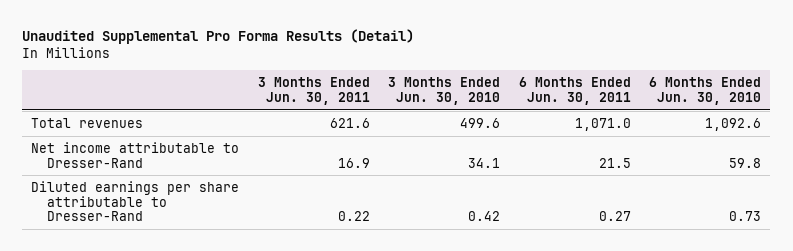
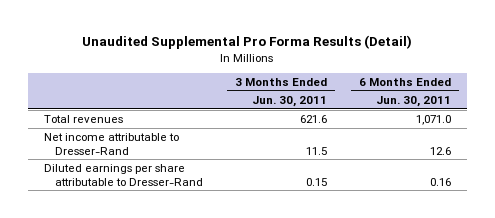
- | 3 Months Ended Jun. 30, 2011 | 3 Months Ended Jun. 30, 2010 | 6 Months Ended Jun. 30, 2011 | 6 Months Ended Jun. 30, 2010
+ | 3 Months Ended Jun. 30, 2011 | 6 Months Ended Jun. 30, 2011
- Net income attributable to Dresser-Rand | 16.9 | 34.1 | 21.5 | 59.8
- Diluted earnings per share attributable to Dresser-Rand | 0.22 | 0.42 | 0.27 | 0.73
+ Net income attributable to Dresser-Rand | 11.5 | 12.6
+ Diluted earnings per share attributable to Dresser-Rand | 0.15 | 0.16

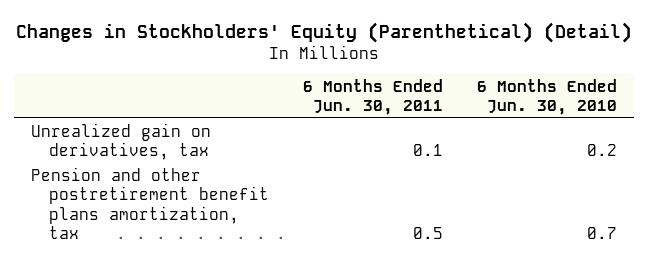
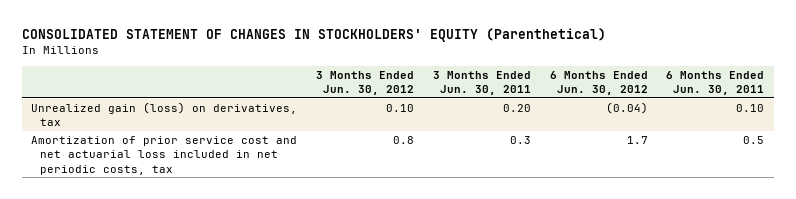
- Changes in Stockholders' Equity (Parenthetical) (Detail)
+ CONSOLIDATED STATEMENT OF CHANGES IN STOCKHOLDERS' EQUITY (Parenthetical)
- | 6 Months Ended Jun. 30, 2011 | 6 Months Ended Jun. 30, 2010
+ | 3 Months Ended Jun. 30, 2012 | 3 Months Ended Jun. 30, 2011 | 6 Months Ended Jun. 30, 2012 | 6 Months Ended Jun. 30, 2011
- Unrealized gain on derivatives, tax | 0.1 | 0.2
- Pension and other postretirement benefit plans amortization, tax | 0.5 | 0.7
+ Unrealized gain (loss) on derivatives, tax | 0.10 | 0.20 | (0.04) | 0.10
+ Amortization of prior service cost and net actuarial loss included in net periodic costs, tax | 0.8 | 0.3 | 1.7 | 0.5

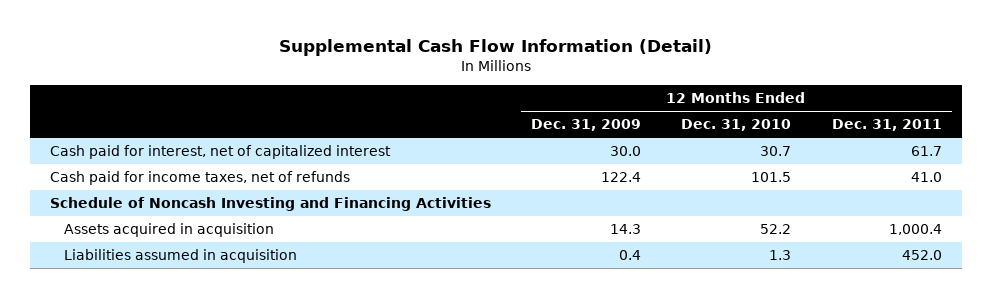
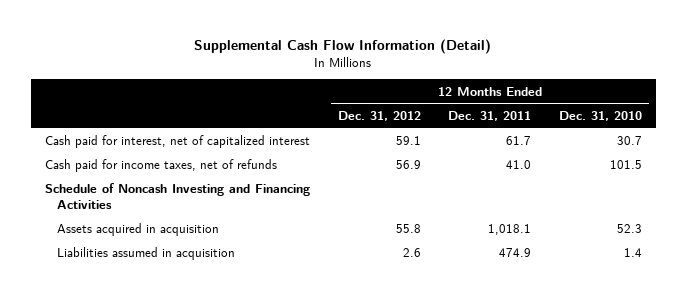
- | 12 Months Ended Dec. 31, 2009 | 12 Months Ended Dec. 31, 2010 | 12 Months Ended Dec. 31, 2011
+ | 12 Months Ended Dec. 31, 2012 | 12 Months Ended Dec. 31, 2011 | 12 Months Ended Dec. 31, 2010
- Assets acquired in acquisition | 14.3 | 52.2 | 1,000.4
- Liabilities assumed in acquisition | 0.4 | 1.3 | 452.0
+ Assets acquired in acquisition | 55.8 | 1,018.1 | 52.3
+ Liabilities assumed in acquisition | 2.6 | 474.9 | 1.4

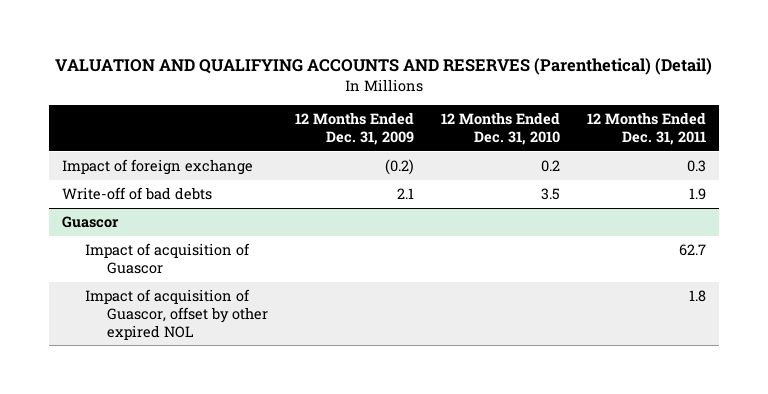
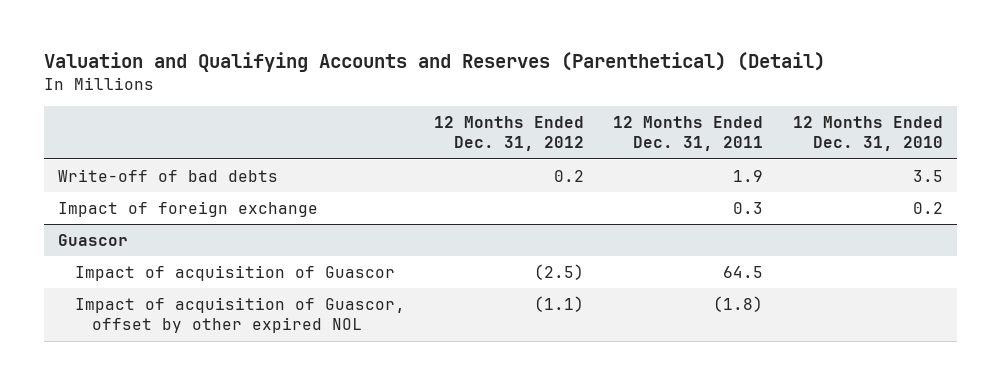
- VALUATION AND QUALIFYING ACCOUNTS AND RESERVES (Parenthetical) (Detail)
+ Valuation and Qualifying Accounts and Reserves (Parenthetical) (Detail)
- | 12 Months Ended Dec. 31, 2009 | 12 Months Ended Dec. 31, 2010 | 12 Months Ended Dec. 31, 2011
+ | 12 Months Ended Dec. 31, 2012 | 12 Months Ended Dec. 31, 2011 | 12 Months Ended Dec. 31, 2010
moved down: Impact of foreign exchange | | 0.3 | 0.2
@ Guascor
- Impact of acquisition of Guascor | | | 62.7
- Impact of acquisition of Guascor, offset by other expired NOL | | | 1.8
+ Impact of acquisition of Guascor | (2.5) | 64.5 |
+ Impact of acquisition of Guascor, offset by other expired NOL | (1.1) | (1.8) |

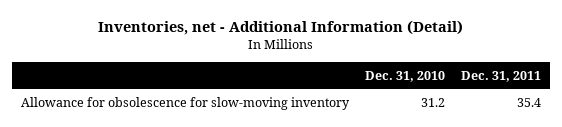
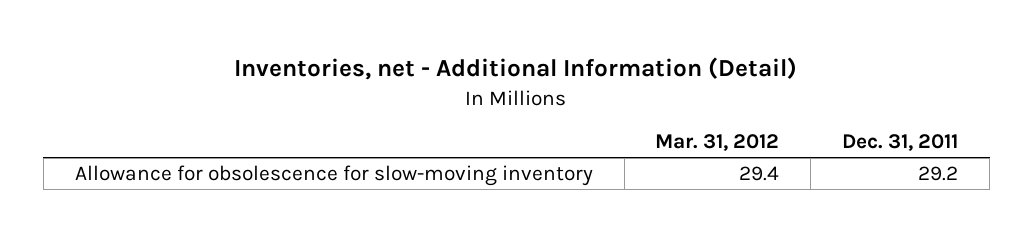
- | Dec. 31, 2010 | Dec. 31, 2011
+ | Mar. 31, 2012 | Dec. 31, 2011
- Allowance for obsolescence for slow-moving inventory | 31.2 | 35.4
+ Allowance for obsolescence for slow-moving inventory | 29.4 | 29.2

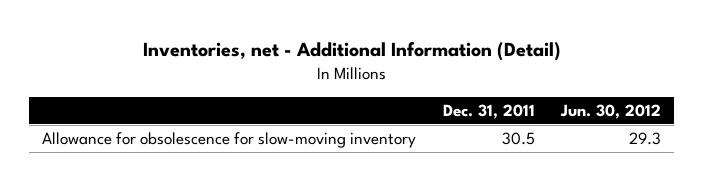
- | Mar. 31, 2012 | Dec. 31, 2011
+ | Dec. 31, 2011 | Jun. 30, 2012
- Allowance for obsolescence for slow-moving inventory | 29.4 | 29.2
+ Allowance for obsolescence for slow-moving inventory | 30.5 | 29.3

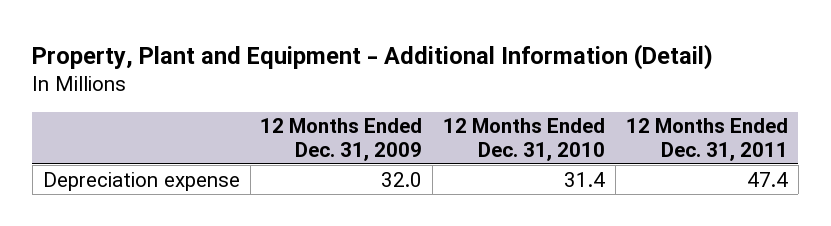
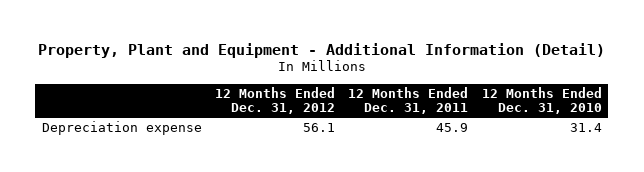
- | 12 Months Ended Dec. 31, 2009 | 12 Months Ended Dec. 31, 2010 | 12 Months Ended Dec. 31, 2011
+ | 12 Months Ended Dec. 31, 2012 | 12 Months Ended Dec. 31, 2011 | 12 Months Ended Dec. 31, 2010
- Depreciation expense | 32.0 | 31.4 | 47.4
+ Depreciation expense | 56.1 | 45.9 | 31.4

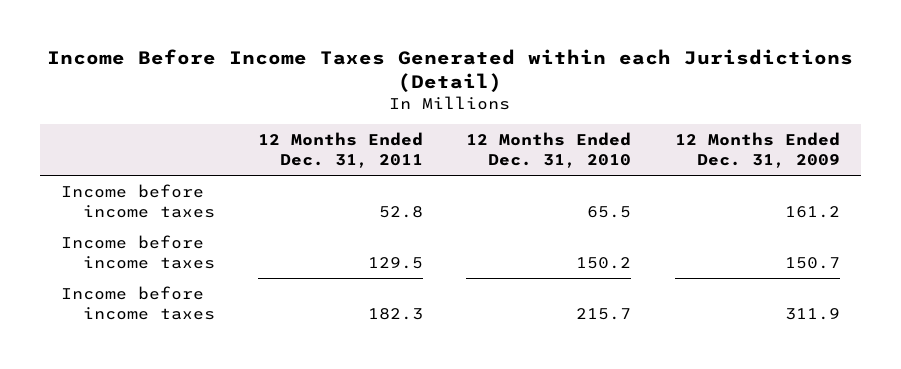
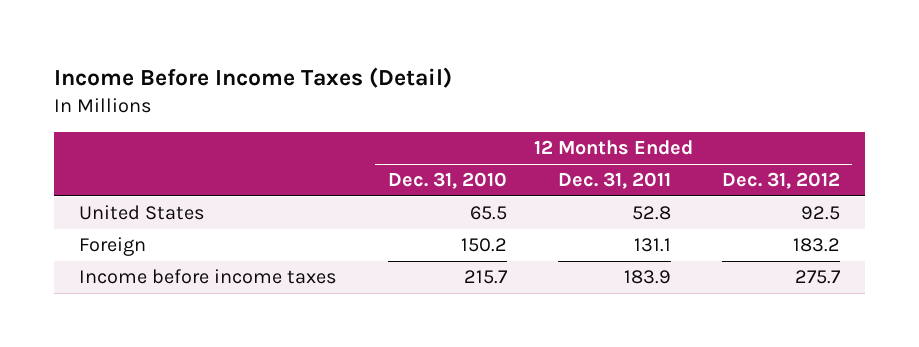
- Income Before Income Taxes Generated within each Jurisdictions (Detail)
+ Income Before Income Taxes (Detail)
- | 12 Months Ended Dec. 31, 2011 | 12 Months Ended Dec. 31, 2010 | 12 Months Ended Dec. 31, 2009
+ | 12 Months Ended Dec. 31, 2010 | 12 Months Ended Dec. 31, 2011 | 12 Months Ended Dec. 31, 2012
- Income before income taxes | 52.8 | 65.5 | 161.2
- Income before income taxes | 129.5 | 150.2 | 150.7
- Income before income taxes | 182.3 | 215.7 | 311.9
+ United States | 65.5 | 52.8 | 92.5
+ Foreign | 150.2 | 131.1 | 183.2
+ Income before income taxes | 215.7 | 183.9 | 275.7

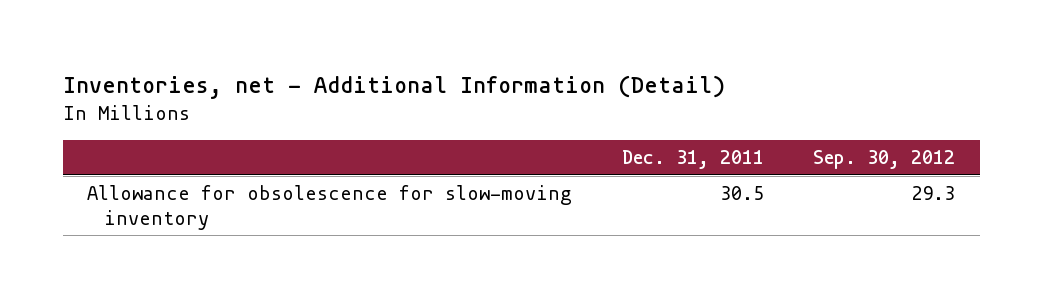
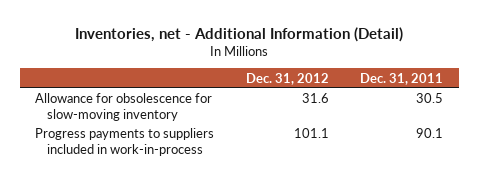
- | Dec. 31, 2011 | Sep. 30, 2012
+ | Dec. 31, 2012 | Dec. 31, 2011
+ Progress payments to suppliers included in work-in-process | 101.1 | 90.1

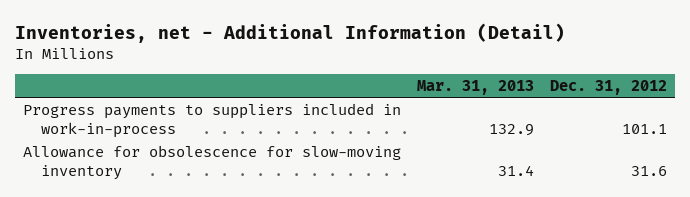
- | Dec. 31, 2012 | Dec. 31, 2011
+ | Mar. 31, 2013 | Dec. 31, 2012
moved down: Allowance for obsolescence for slow-moving inventory | 31.4 | 31.6

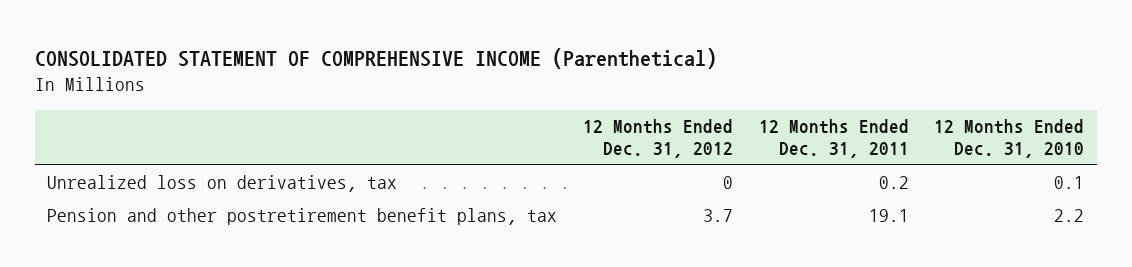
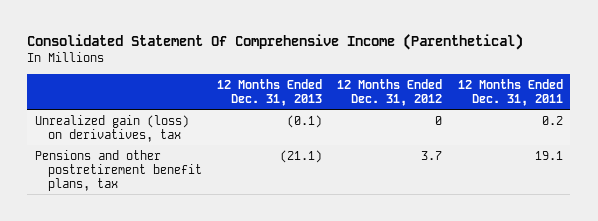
- CONSOLIDATED STATEMENT OF COMPREHENSIVE INCOME (Parenthetical)
+ Consolidated Statement Of Comprehensive Income (Parenthetical)
- | 12 Months Ended Dec. 31, 2012 | 12 Months Ended Dec. 31, 2011 | 12 Months Ended Dec. 31, 2010
+ | 12 Months Ended Dec. 31, 2013 | 12 Months Ended Dec. 31, 2012 | 12 Months Ended Dec. 31, 2011
- Unrealized loss on derivatives, tax | 0 | 0.2 | 0.1
- Pension and other postretirement benefit plans, tax | 3.7 | 19.1 | 2.2
+ Unrealized gain (loss) on derivatives, tax | (0.1) | 0 | 0.2
+ Pensions and other postretirement benefit plans, tax | (21.1) | 3.7 | 19.1

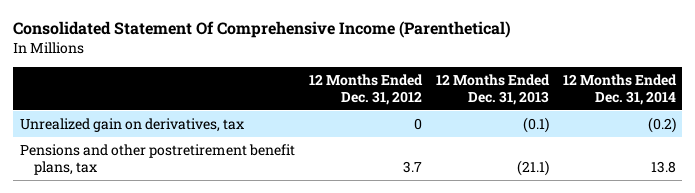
- | 12 Months Ended Dec. 31, 2013 | 12 Months Ended Dec. 31, 2012 | 12 Months Ended Dec. 31, 2011
+ | 12 Months Ended Dec. 31, 2012 | 12 Months Ended Dec. 31, 2013 | 12 Months Ended Dec. 31, 2014
- Unrealized gain (loss) on derivatives, tax | (0.1) | 0 | 0.2
+ Unrealized gain on derivatives, tax | 0 | (0.1) | (0.2)

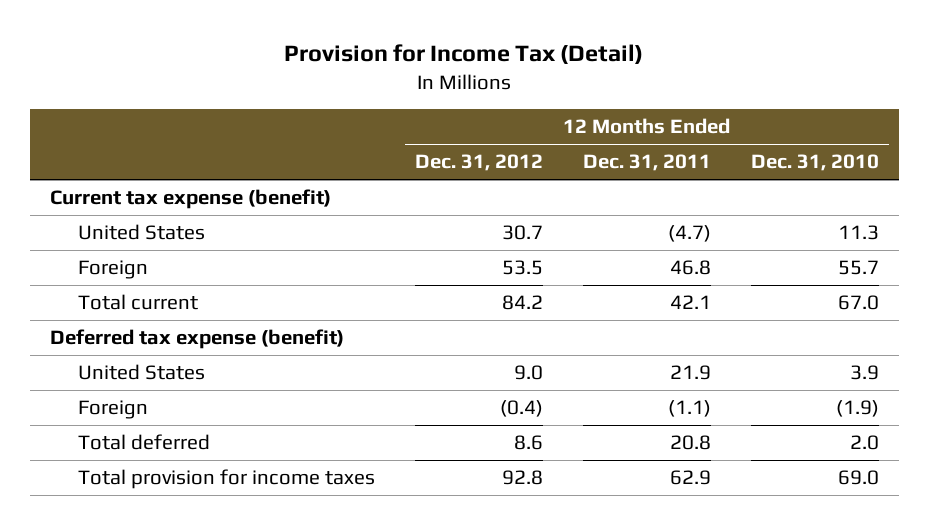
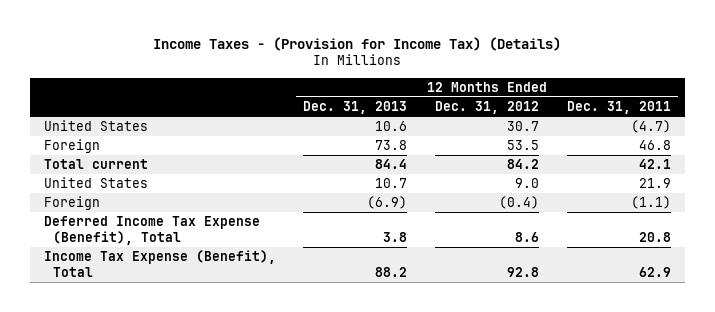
- Provision for Income Tax (Detail)
+ Income Taxes - (Provision for Income Tax) (Details)
- | 12 Months Ended Dec. 31, 2012 | 12 Months Ended Dec. 31, 2011 | 12 Months Ended Dec. 31, 2010
+ | 12 Months Ended Dec. 31, 2013 | 12 Months Ended Dec. 31, 2012 | 12 Months Ended Dec. 31, 2011
- Current tax expense (benefit)
- Deferred tax expense (benefit)
- Total deferred | 8.6 | 20.8 | 2.0
- Total provision for income taxes | 92.8 | 62.9 | 69.0
+ Deferred Income Tax Expense (Benefit), Total | 3.8 | 8.6 | 20.8
+ Income Tax Expense (Benefit), Total | 88.2 | 92.8 | 62.9

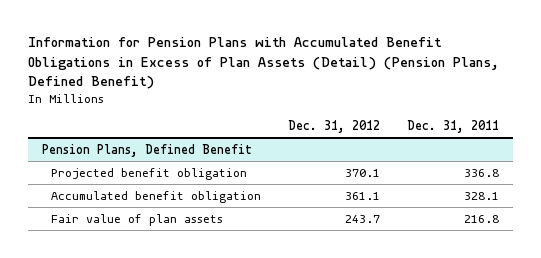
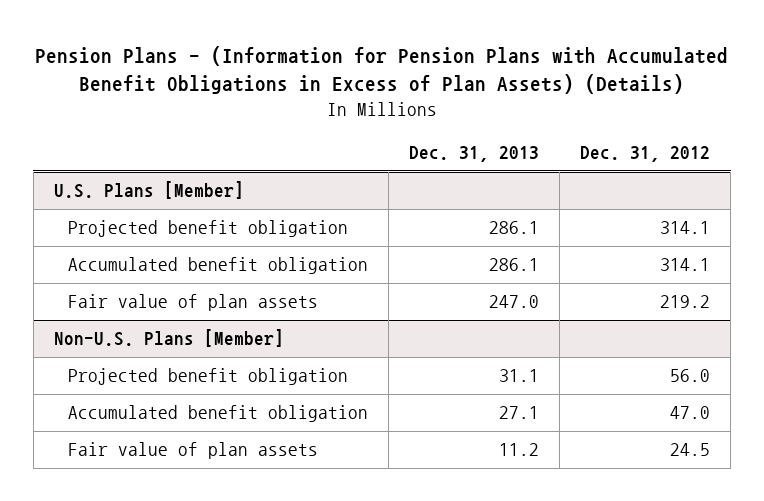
- Information for Pension Plans with Accumulated Benefit Obligations in Excess of Plan Assets (Detail) (Pension Plans, Defined Benefit)
+ Pension Plans - (Information for Pension Plans with Accumulated Benefit Obligations in Excess of Plan Assets) (Details)
- | Dec. 31, 2012 | Dec. 31, 2011
+ | Dec. 31, 2013 | Dec. 31, 2012
- Pension Plans, Defined Benefit
- Projected benefit obligation | 370.1 | 336.8
- Accumulated benefit obligation | 361.1 | 328.1
- Fair value of plan assets | 243.7 | 216.8
+ U.S. Plans [Member]
+ Projected benefit obligation | 286.1 | 314.1
+ Accumulated benefit obligation | 286.1 | 314.1
+ Fair value of plan assets | 247.0 | 219.2
+ Non-U.S. Plans [Member]
+ Projected benefit obligation | 31.1 | 56.0
+ Accumulated benefit obligation | 27.1 | 47.0
+ Fair value of plan assets | 11.2 | 24.5

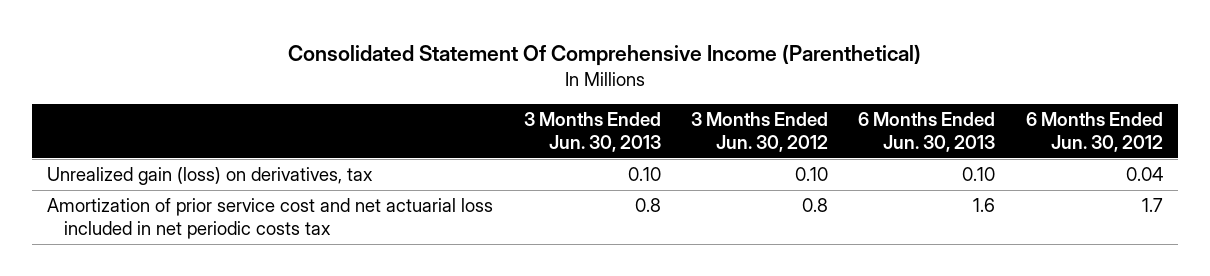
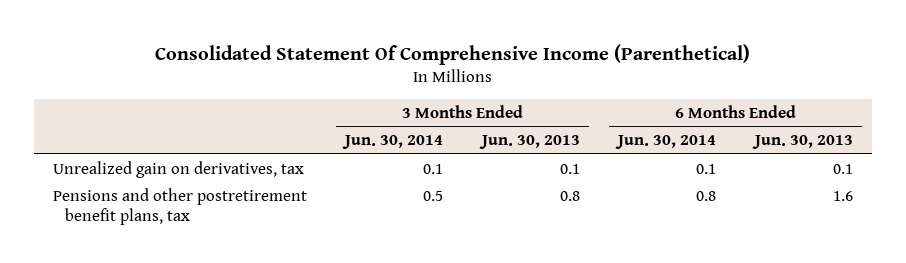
- | 3 Months Ended Jun. 30, 2013 | 3 Months Ended Jun. 30, 2012 | 6 Months Ended Jun. 30, 2013 | 6 Months Ended Jun. 30, 2012
+ | 3 Months Ended Jun. 30, 2014 | 3 Months Ended Jun. 30, 2013 | 6 Months Ended Jun. 30, 2014 | 6 Months Ended Jun. 30, 2013
- Unrealized gain (loss) on derivatives, tax | 0.10 | 0.10 | 0.10 | 0.04
- Amortization of prior service cost and net actuarial loss included in net periodic costs tax | 0.8 | 0.8 | 1.6 | 1.7
+ Unrealized gain on derivatives, tax | 0.1 | 0.1 | 0.1 | 0.1
+ Pensions and other postretirement benefit plans, tax | 0.5 | 0.8 | 0.8 | 1.6

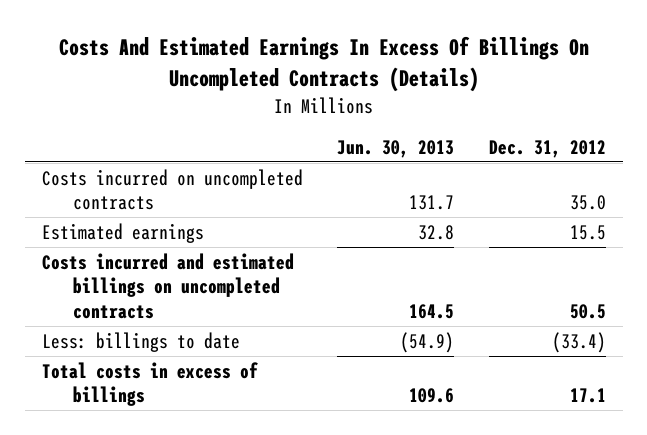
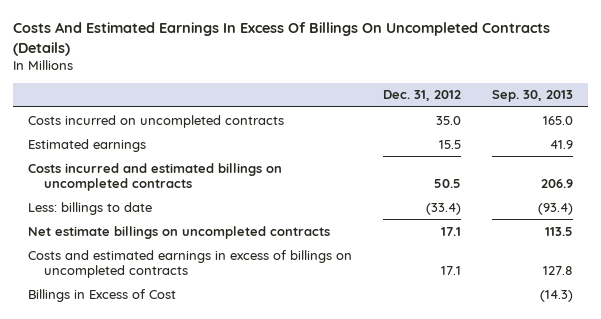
- | Jun. 30, 2013 | Dec. 31, 2012
+ | Dec. 31, 2012 | Sep. 30, 2013
- Total costs in excess of billings | 109.6 | 17.1
+ Net estimate billings on uncompleted contracts | 17.1 | 113.5
+ Costs and estimated earnings in excess of billings on uncompleted contracts | 17.1 | 127.8
+ Billings in Excess of Cost | | (14.3)

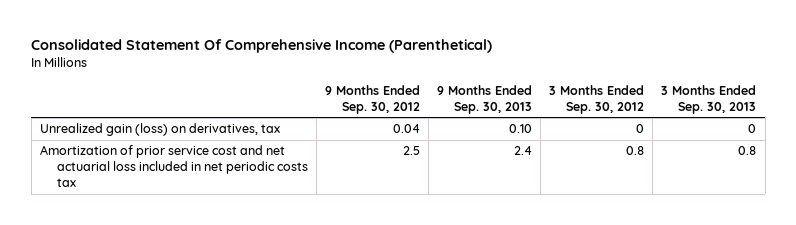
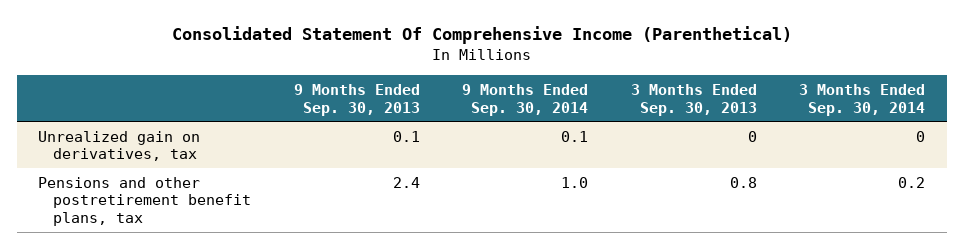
- | 9 Months Ended Sep. 30, 2012 | 9 Months Ended Sep. 30, 2013 | 3 Months Ended Sep. 30, 2012 | 3 Months Ended Sep. 30, 2013
+ | 9 Months Ended Sep. 30, 2013 | 9 Months Ended Sep. 30, 2014 | 3 Months Ended Sep. 30, 2013 | 3 Months Ended Sep. 30, 2014
- Unrealized gain (loss) on derivatives, tax | 0.04 | 0.10 | 0 | 0
- Amortization of prior service cost and net actuarial loss included in net periodic costs tax | 2.5 | 2.4 | 0.8 | 0.8
+ Unrealized gain on derivatives, tax | 0.1 | 0.1 | 0 | 0
+ Pensions and other postretirement benefit plans, tax | 2.4 | 1.0 | 0.8 | 0.2

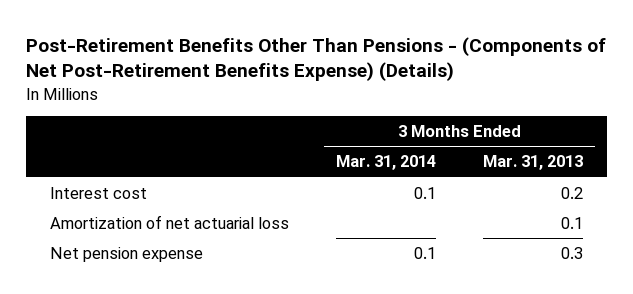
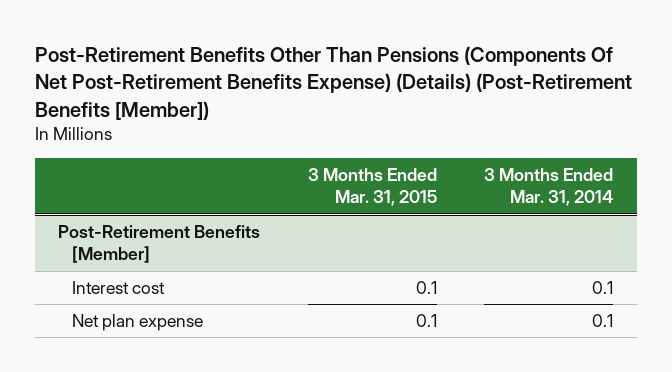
- Post-Retirement Benefits Other Than Pensions - (Components of Net Post-Retirement Benefits Expense) (Details)
+ Post-Retirement Benefits Other Than Pensions (Components Of Net Post-Retirement Benefits Expense) (Details) (Post-Retirement Benefits [Member])
- | 3 Months Ended Mar. 31, 2014 | 3 Months Ended Mar. 31, 2013
+ | 3 Months Ended Mar. 31, 2015 | 3 Months Ended Mar. 31, 2014
+ Post-Retirement Benefits [Member]
- Amortization of net actuarial loss | | 0.1
- Net pension expense | 0.1 | 0.3
+ Net plan expense | 0.1 | 0.1

